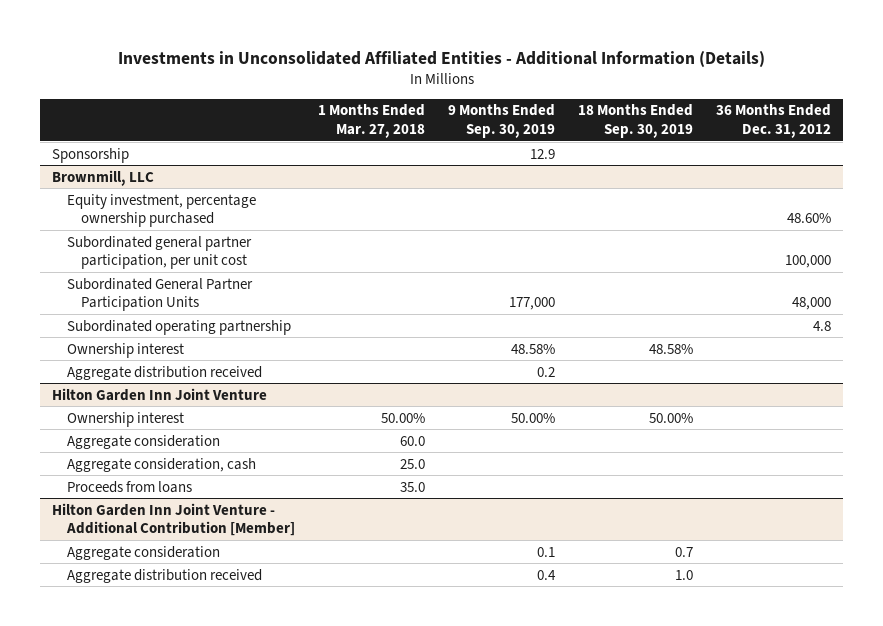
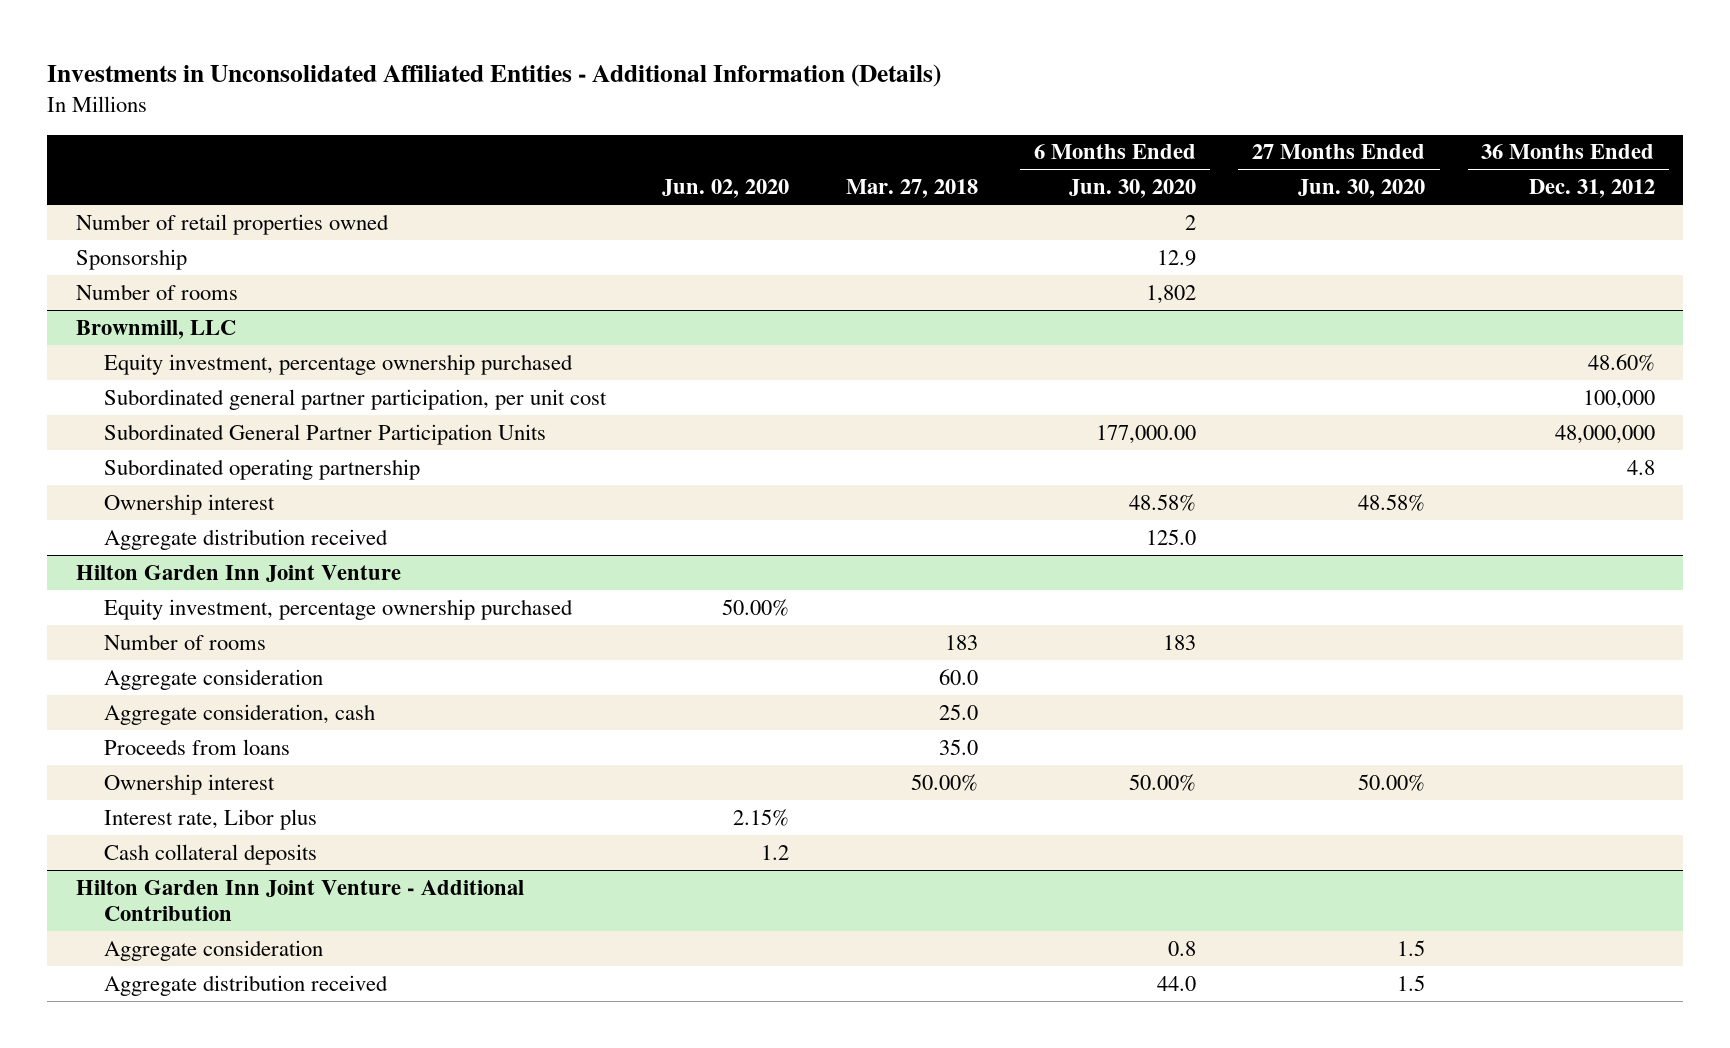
- | 1 Months Ended Mar. 27, 2018 | 9 Months Ended Sep. 30, 2019 | 18 Months Ended Sep. 30, 2019 | 36 Months Ended Dec. 31, 2012
+ | Jun. 02, 2020 | Mar. 27, 2018 | 6 Months Ended Jun. 30, 2020 | 27 Months Ended Jun. 30, 2020 | 36 Months Ended Dec. 31, 2012
+ Number of retail properties owned | | | 2 | |
+ Number of rooms | | | 1,802 | |
@ Brownmill, LLC
- Subordinated General Partner Participation Units | | 177,000 | | 48,000
+ Subordinated General Partner Participation Units | | | 177,000.00 | | 48,000,000
@ Hilton Garden Inn Joint Venture
+ Equity investment, percentage ownership purchased | 50.00% | | | |
+ Number of rooms | | 183 | 183 | |
- Hilton Garden Inn Joint Venture - Additional Contribution [Member]
@ Hilton Garden Inn Joint Venture
moved down: Ownership interest | | 50.00% | 50.00% | 50.00% |
+ Interest rate, Libor plus | 2.15% | | | |
+ Cash collateral deposits | 1.2 | | | |
+ Hilton Garden Inn Joint Venture - Additional Contribution

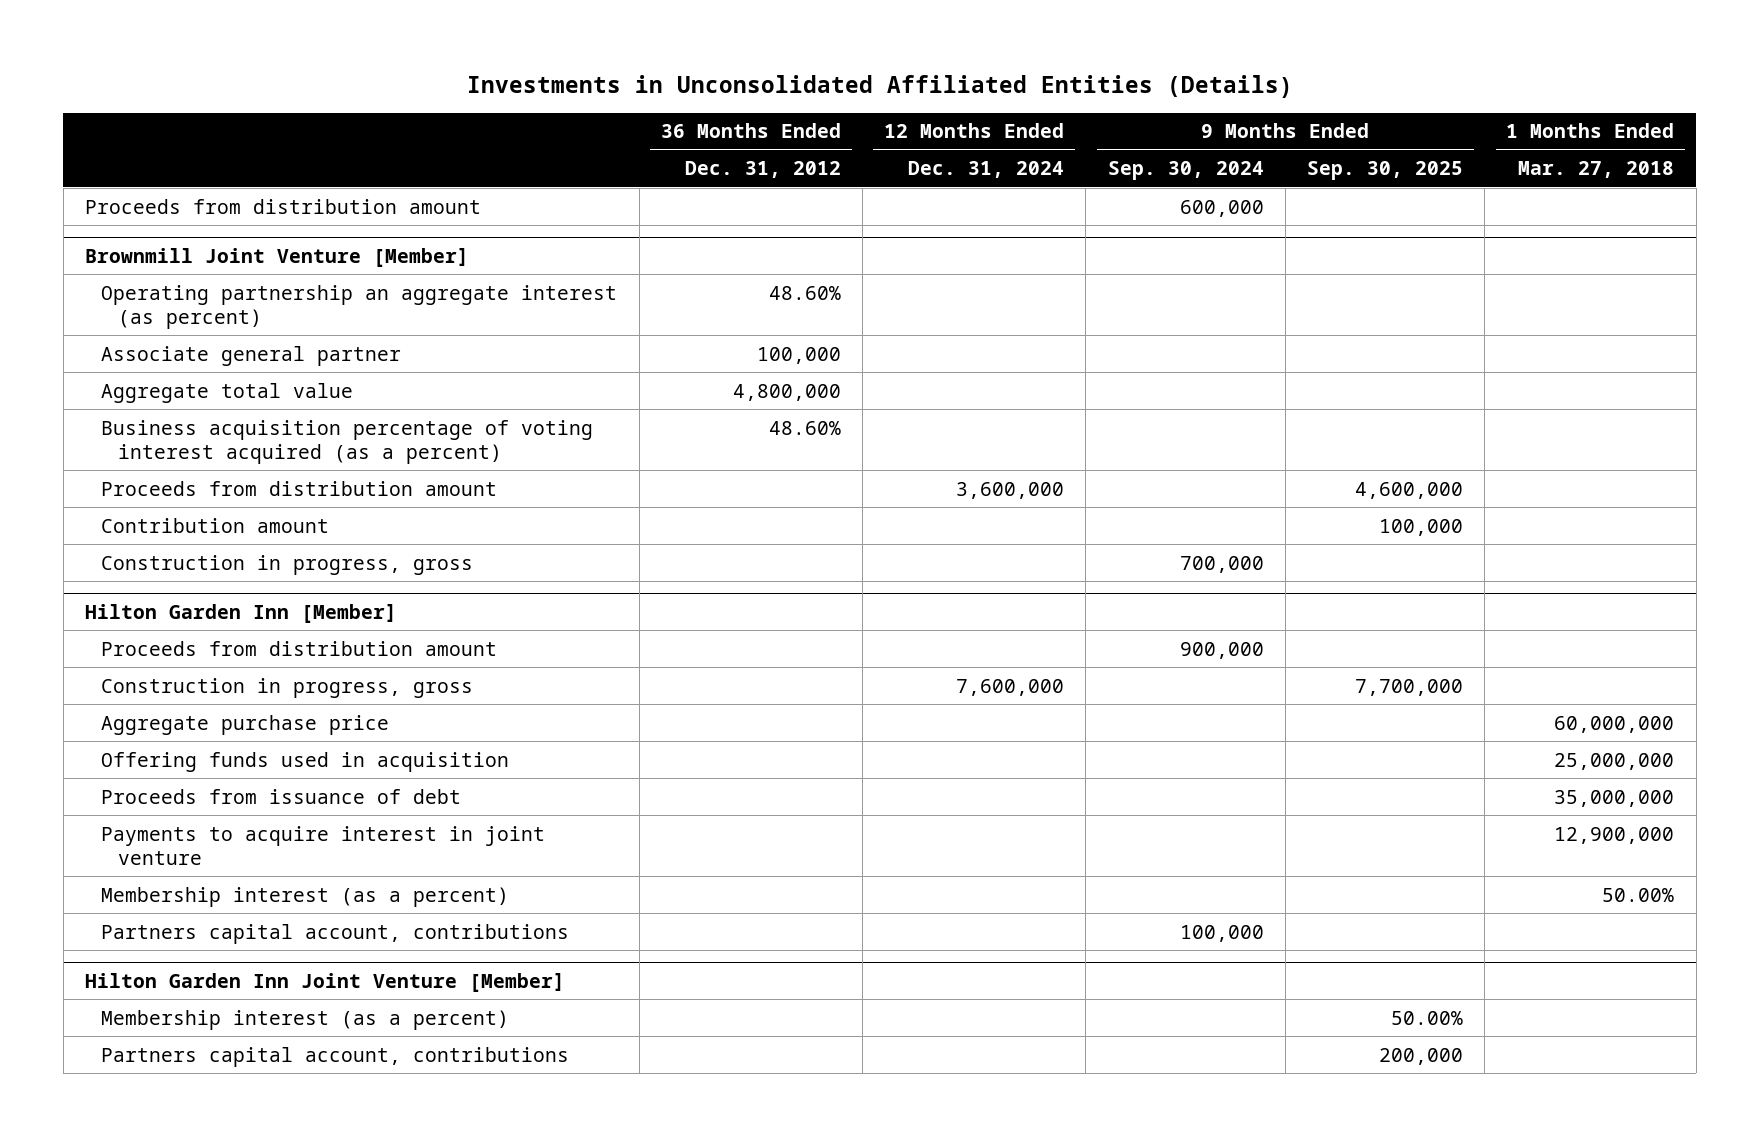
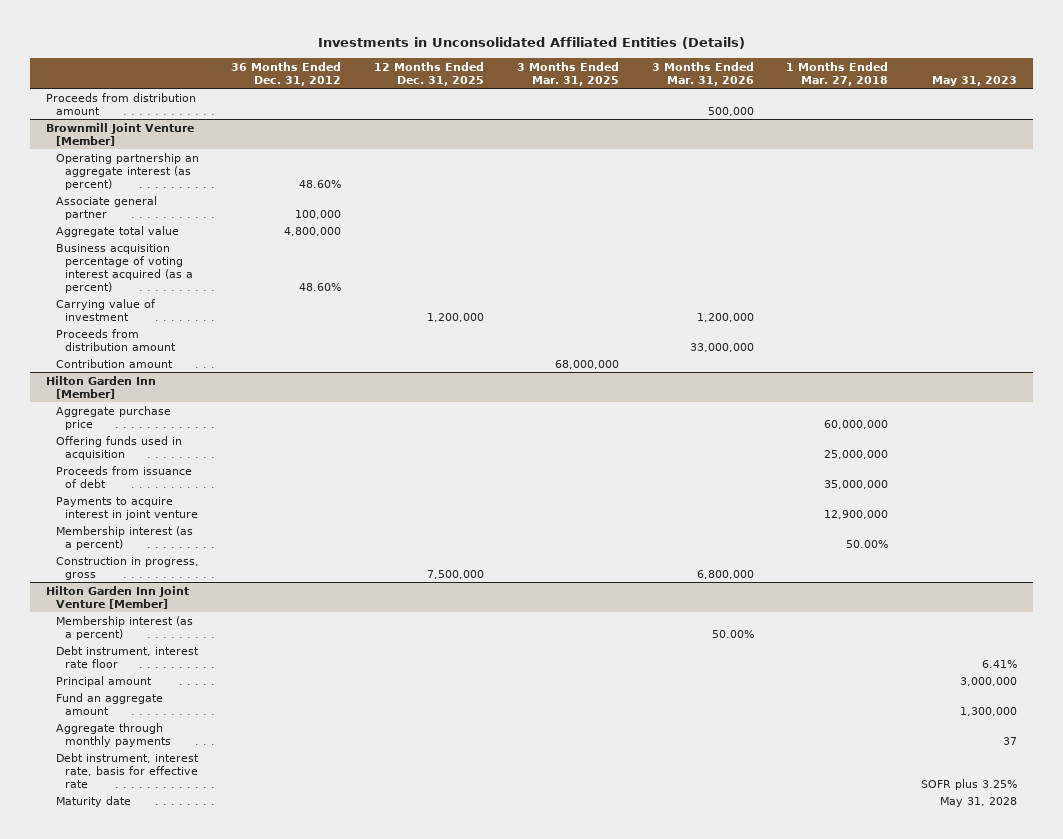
- | 36 Months Ended Dec. 31, 2012 | 12 Months Ended Dec. 31, 2024 | 9 Months Ended Sep. 30, 2024 | 9 Months Ended Sep. 30, 2025 | 1 Months Ended Mar. 27, 2018
+ | 36 Months Ended Dec. 31, 2012 | 12 Months Ended Dec. 31, 2025 | 3 Months Ended Mar. 31, 2025 | 3 Months Ended Mar. 31, 2026 | 1 Months Ended Mar. 27, 2018 | May 31, 2023
@ Brownmill Joint Venture [Member]
+ Carrying value of investment | | 1,200,000 | | 1,200,000 | |
- Construction in progress, gross | | | 700,000 | |
@ Hilton Garden Inn [Member]
- Proceeds from distribution amount | | | 900,000 | |
- Partners capital account, contributions | | | 100,000 | |
moved down: Construction in progress, gross | | 7,500,000 | | 6,800,000 | |
@ Hilton Garden Inn Joint Venture [Member]
- Partners capital account, contributions | | | | 200,000 |
+ Debt instrument, interest rate floor | | | | | | 6.41%
+ Principal amount | | | | | | 3,000,000
+ Fund an aggregate amount | | | | | | 1,300,000
+ Aggregate through monthly payments | | | | | | 37
+ Debt instrument, interest rate, basis for effective rate | | | | | | SOFR plus 3.25%
+ Maturity date | | | | | | May 31, 2028

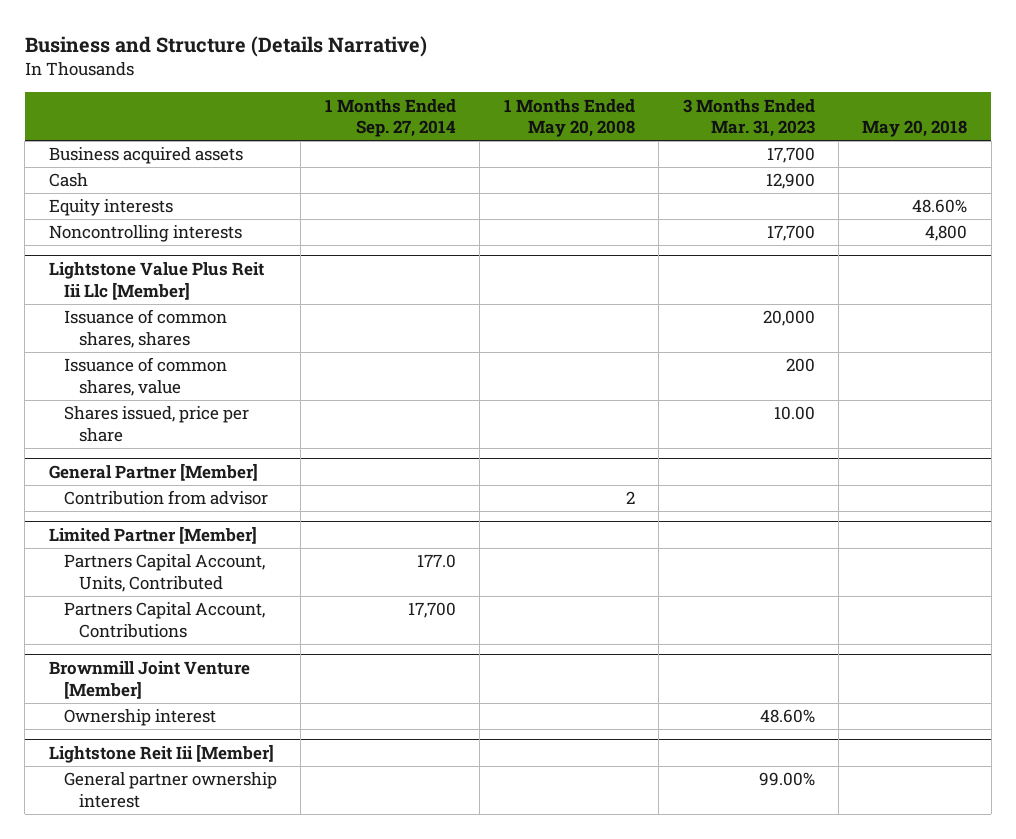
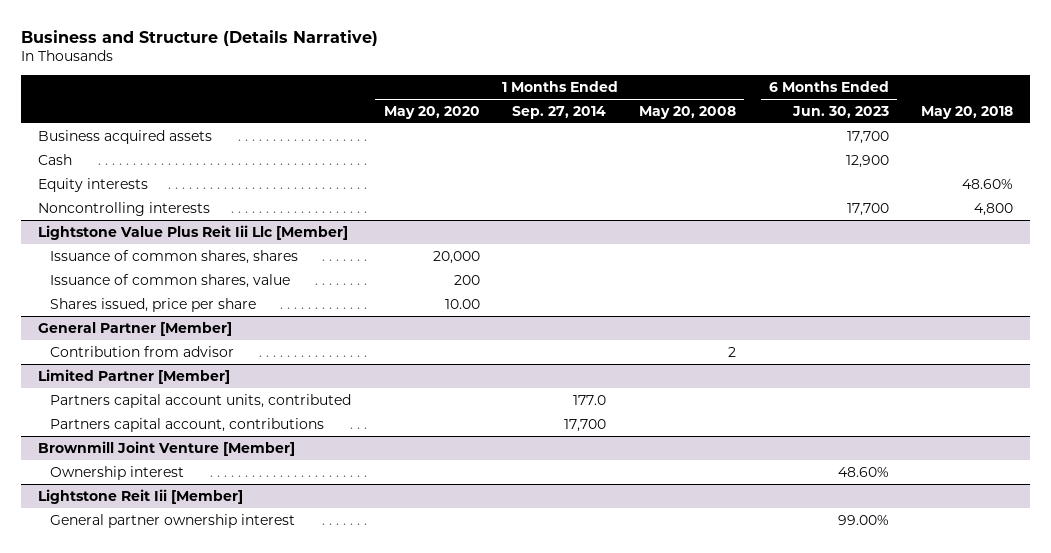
- | 1 Months Ended Sep. 27, 2014 | 1 Months Ended May 20, 2008 | 3 Months Ended Mar. 31, 2023 | May 20, 2018
+ | 1 Months Ended May 20, 2020 | 1 Months Ended Sep. 27, 2014 | 1 Months Ended May 20, 2008 | 6 Months Ended Jun. 30, 2023 | May 20, 2018
@ Limited Partner [Member]
- Partners Capital Account, Units, Contributed | 177.0 | | |
- Partners Capital Account, Contributions | 17,700 | | |
+ Partners capital account units, contributed | | 177.0 | | |
+ Partners capital account, contributions | | 17,700 | | |

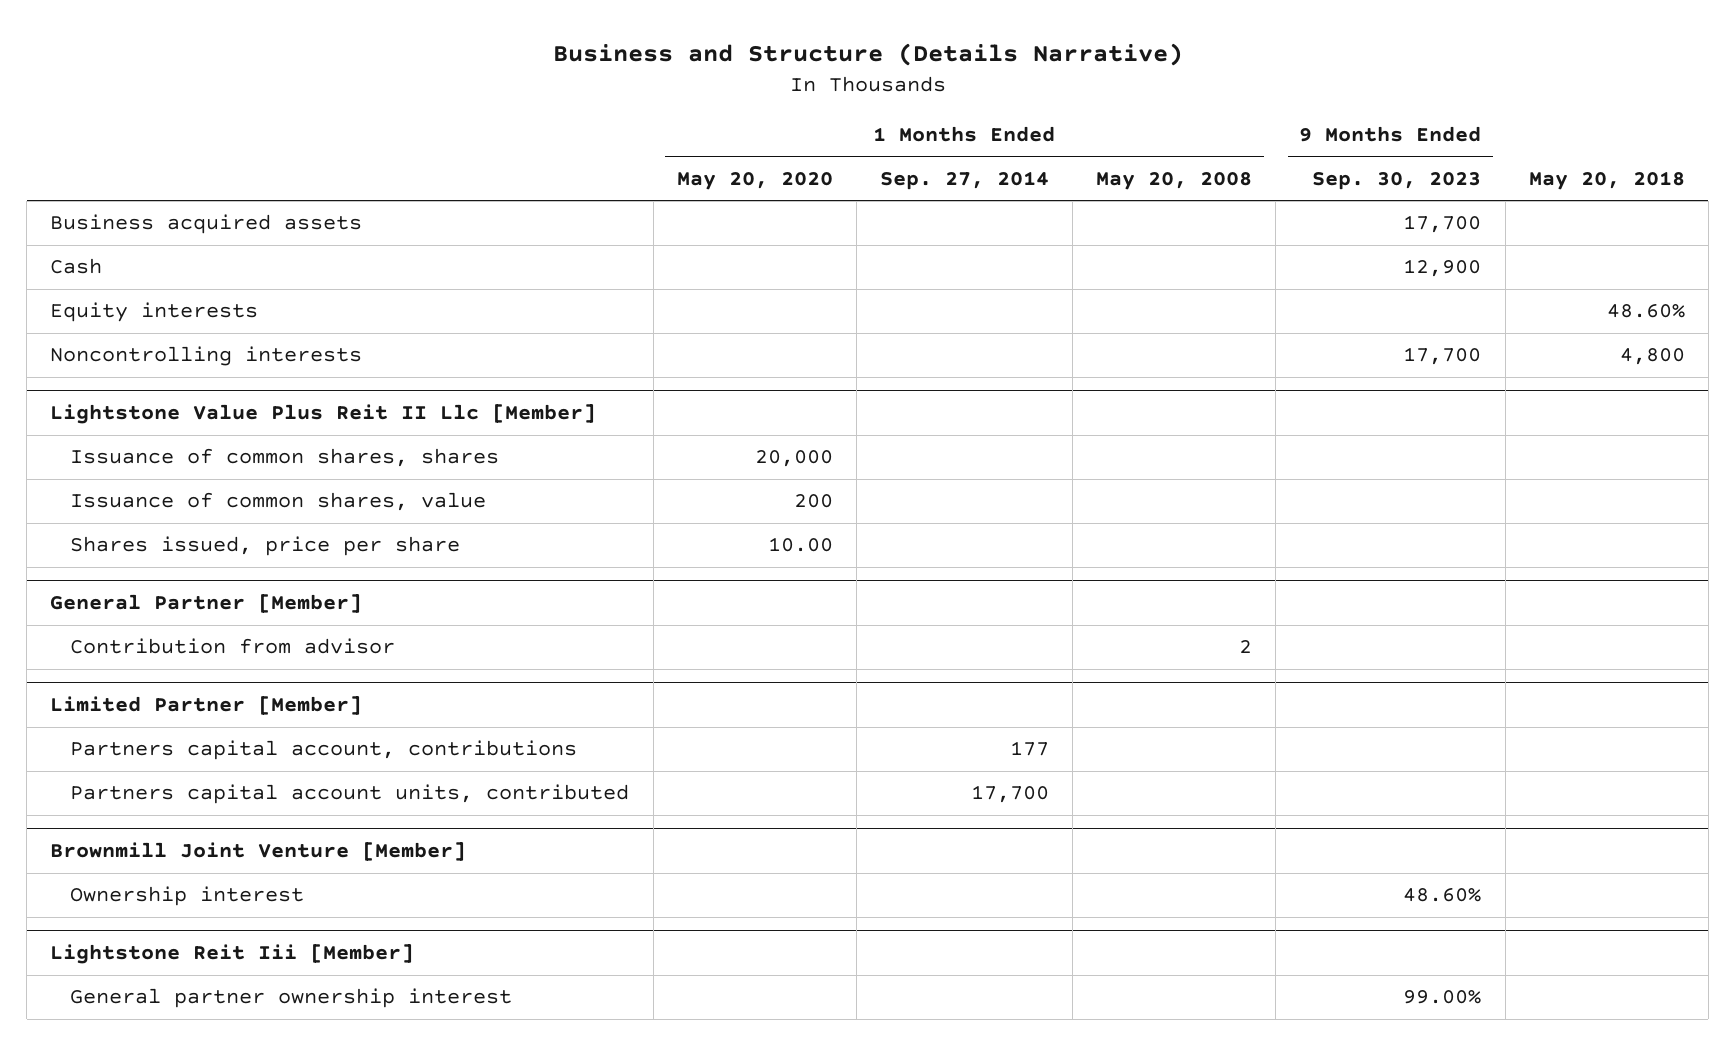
- | 1 Months Ended May 20, 2020 | 1 Months Ended Sep. 27, 2014 | 1 Months Ended May 20, 2008 | 6 Months Ended Jun. 30, 2023 | May 20, 2018
+ | 1 Months Ended May 20, 2020 | 1 Months Ended Sep. 27, 2014 | 1 Months Ended May 20, 2008 | 9 Months Ended Sep. 30, 2023 | May 20, 2018
- Lightstone Value Plus Reit Iii Llc [Member]
+ Lightstone Value Plus Reit II Llc [Member]
@ Limited Partner [Member]
- Partners capital account units, contributed | | 177.0 | | |
- Partners capital account, contributions | | 17,700 | | |
+ Partners capital account, contributions | | 177 | | |
+ Partners capital account units, contributed | | 17,700 | | |

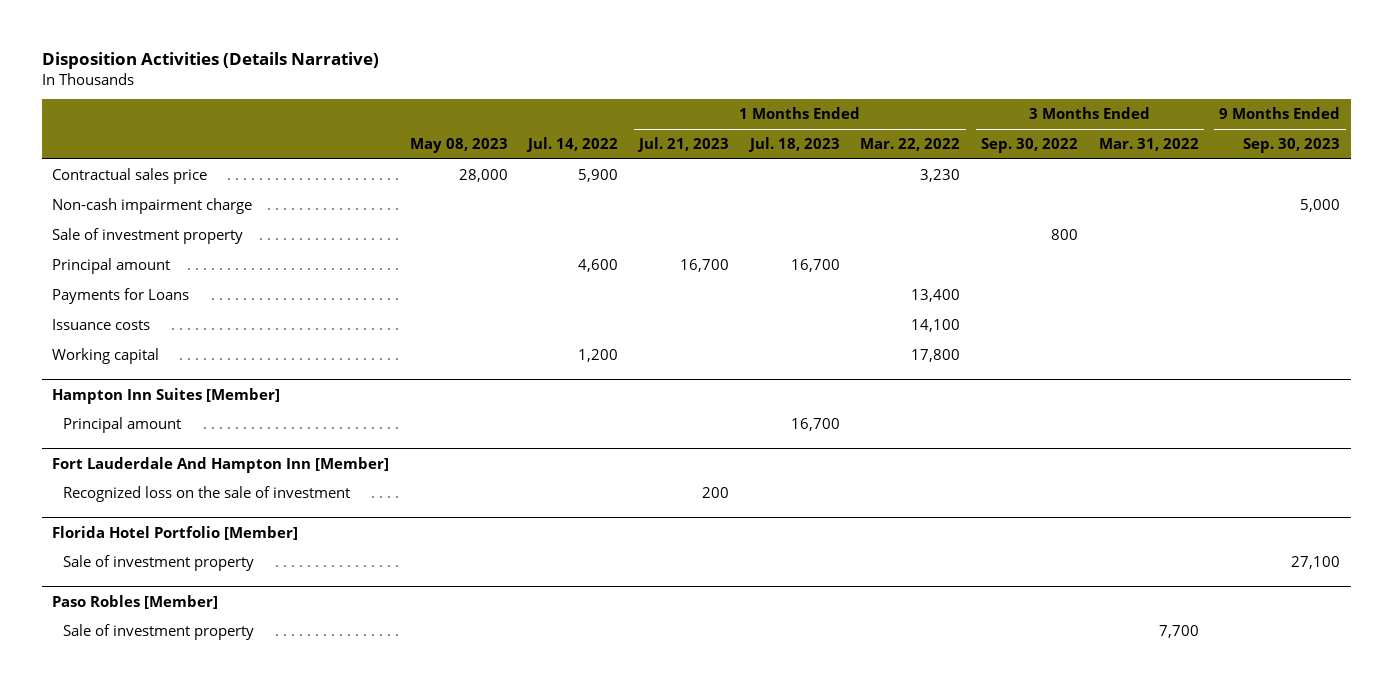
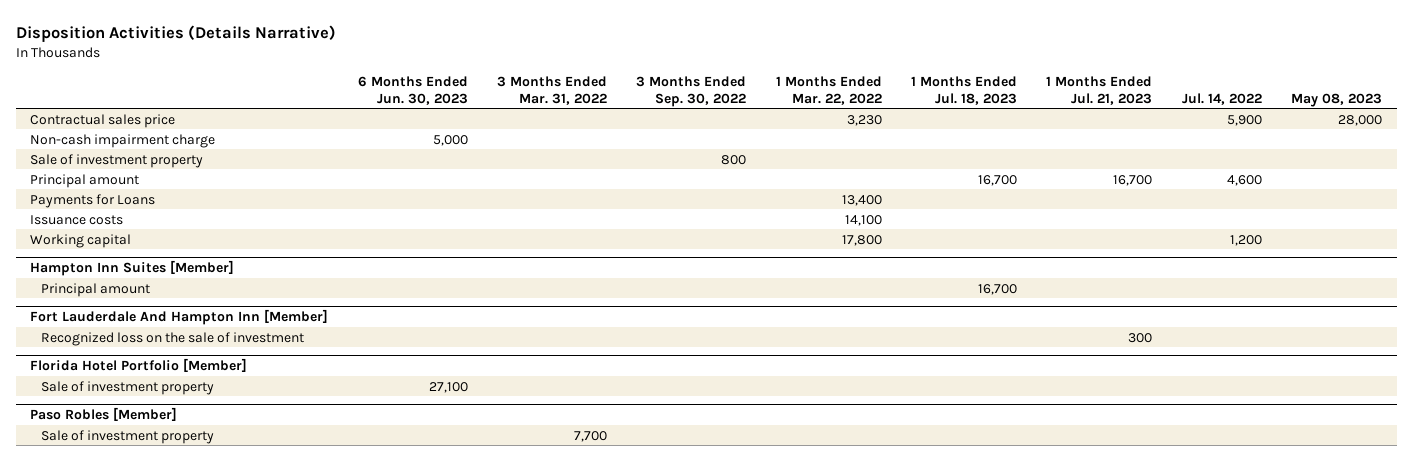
- | May 08, 2023 | Jul. 14, 2022 | 1 Months Ended Jul. 21, 2023 | 1 Months Ended Jul. 18, 2023 | 1 Months Ended Mar. 22, 2022 | 3 Months Ended Sep. 30, 2022 | 3 Months Ended Mar. 31, 2022 | 9 Months Ended Sep. 30, 2023
+ | 6 Months Ended Jun. 30, 2023 | 3 Months Ended Mar. 31, 2022 | 3 Months Ended Sep. 30, 2022 | 1 Months Ended Mar. 22, 2022 | 1 Months Ended Jul. 18, 2023 | 1 Months Ended Jul. 21, 2023 | Jul. 14, 2022 | May 08, 2023
@ Fort Lauderdale And Hampton Inn [Member]
- Recognized loss on the sale of investment | | | 200 | | | | |
+ Recognized loss on the sale of investment | | | | | | 300 | |

